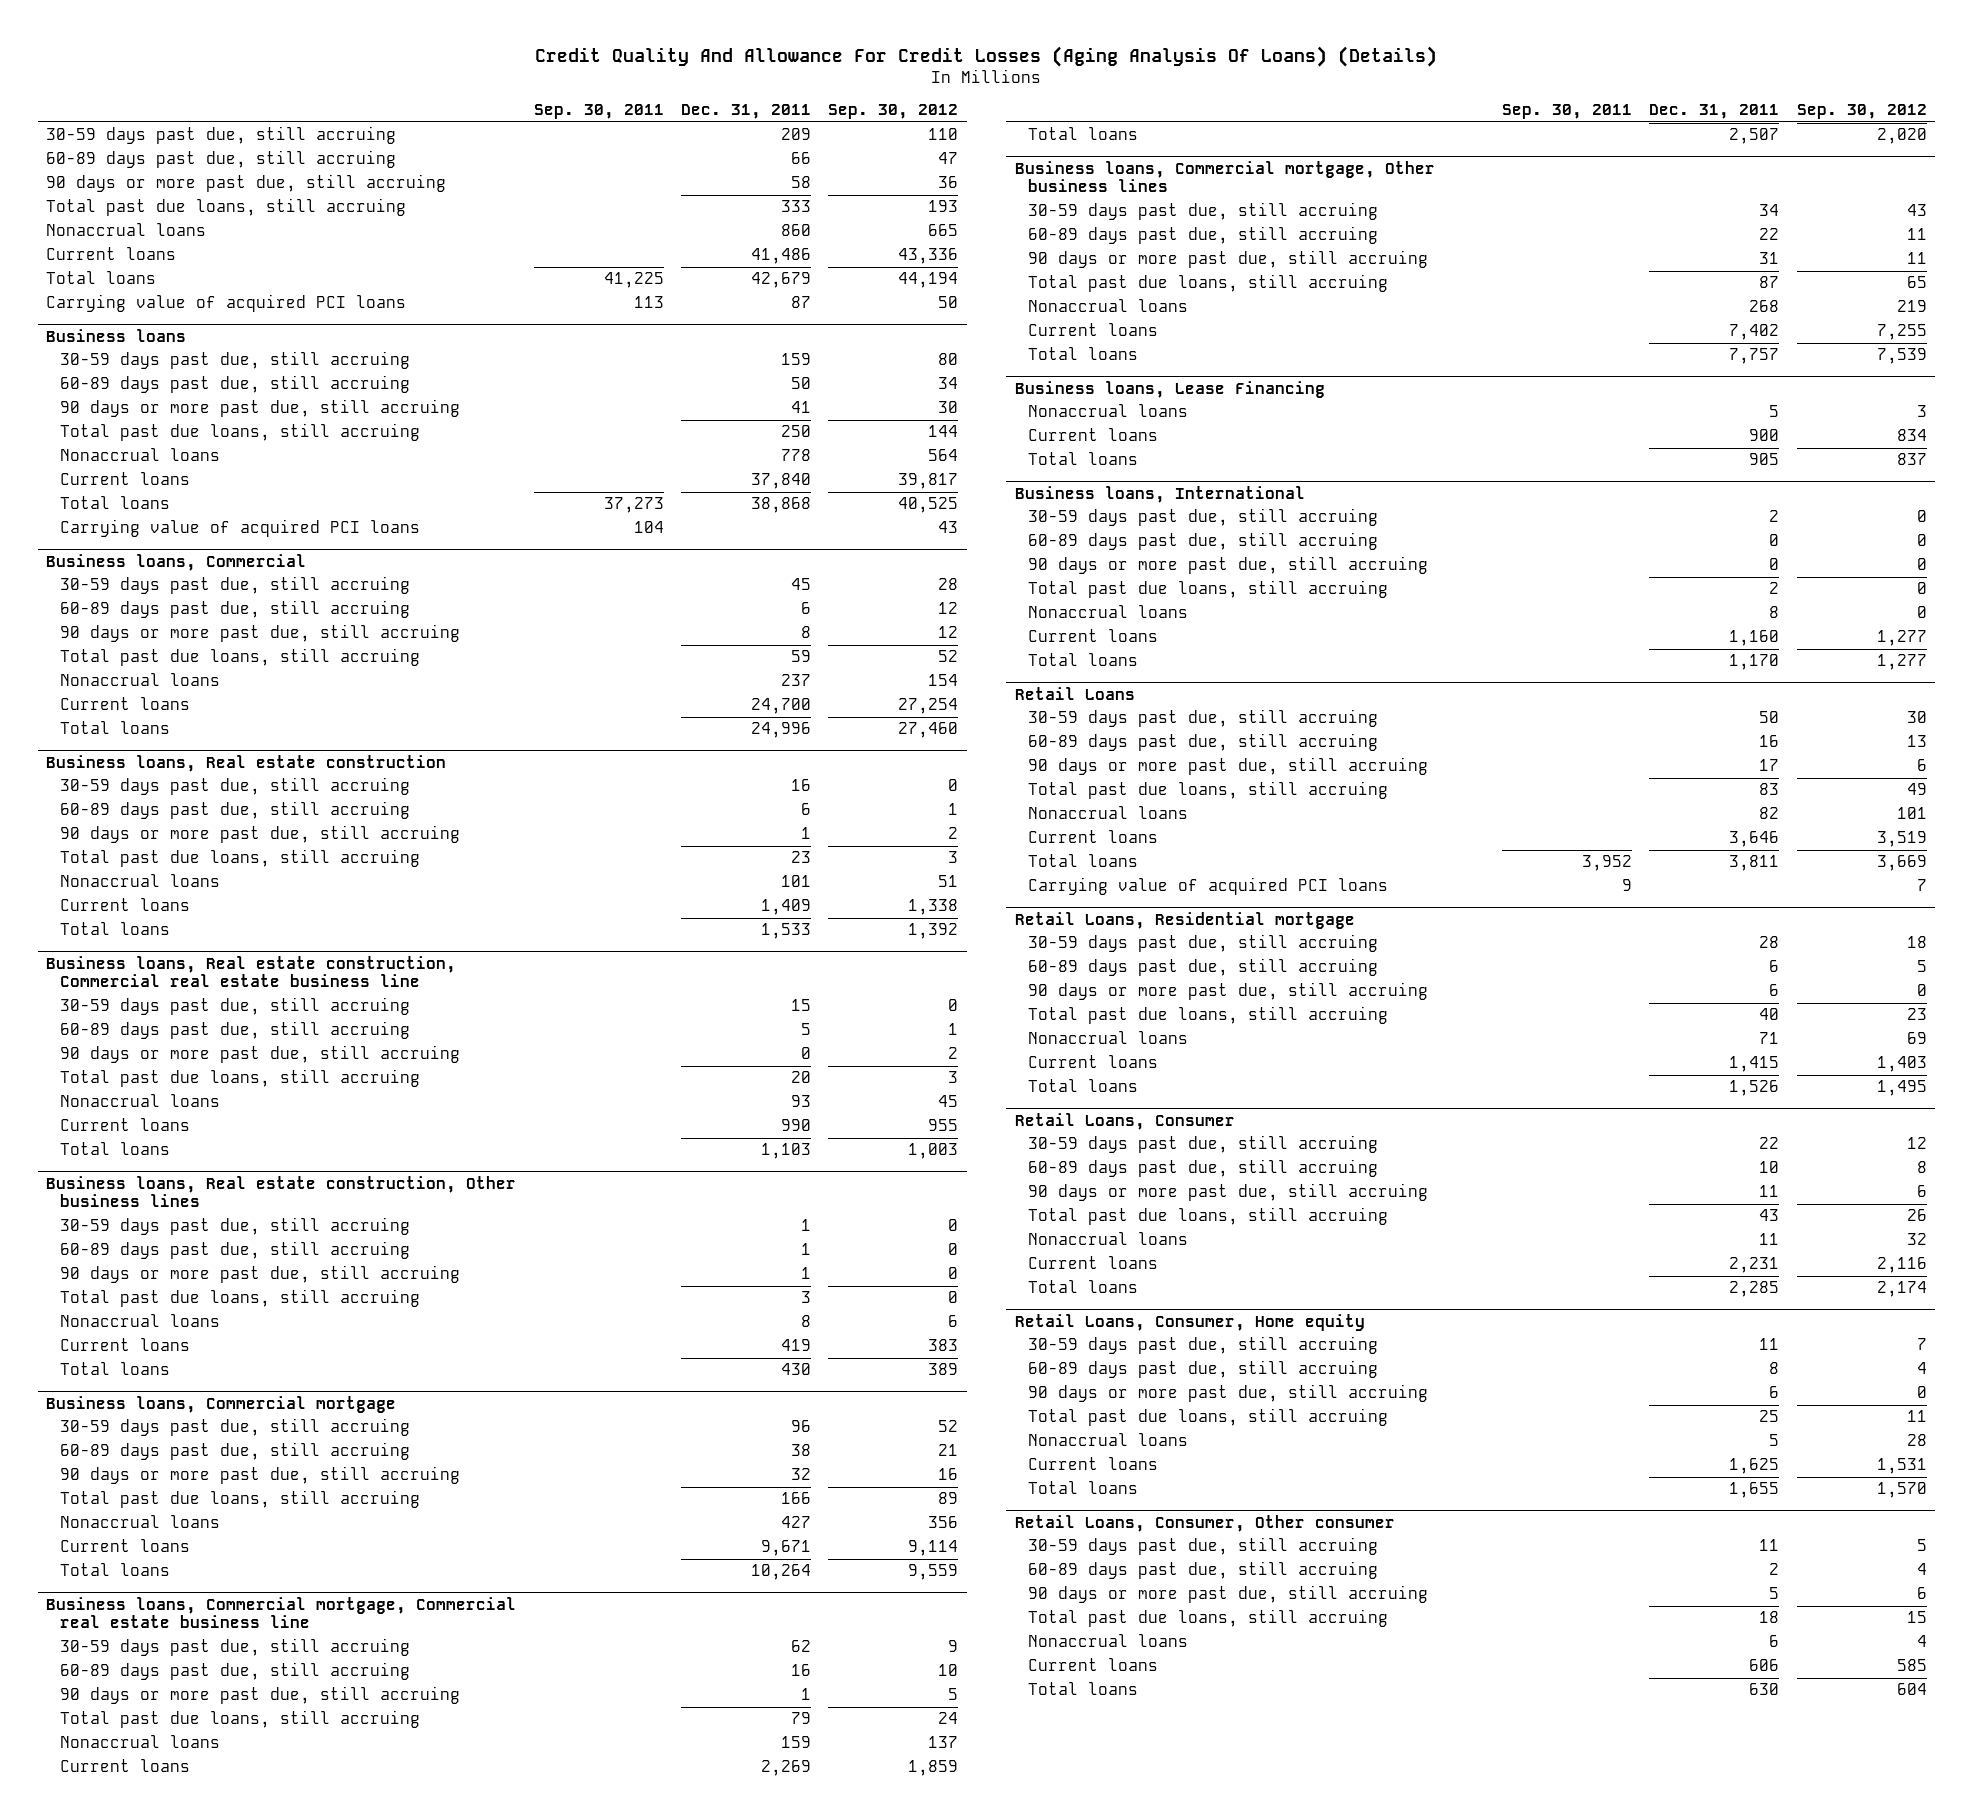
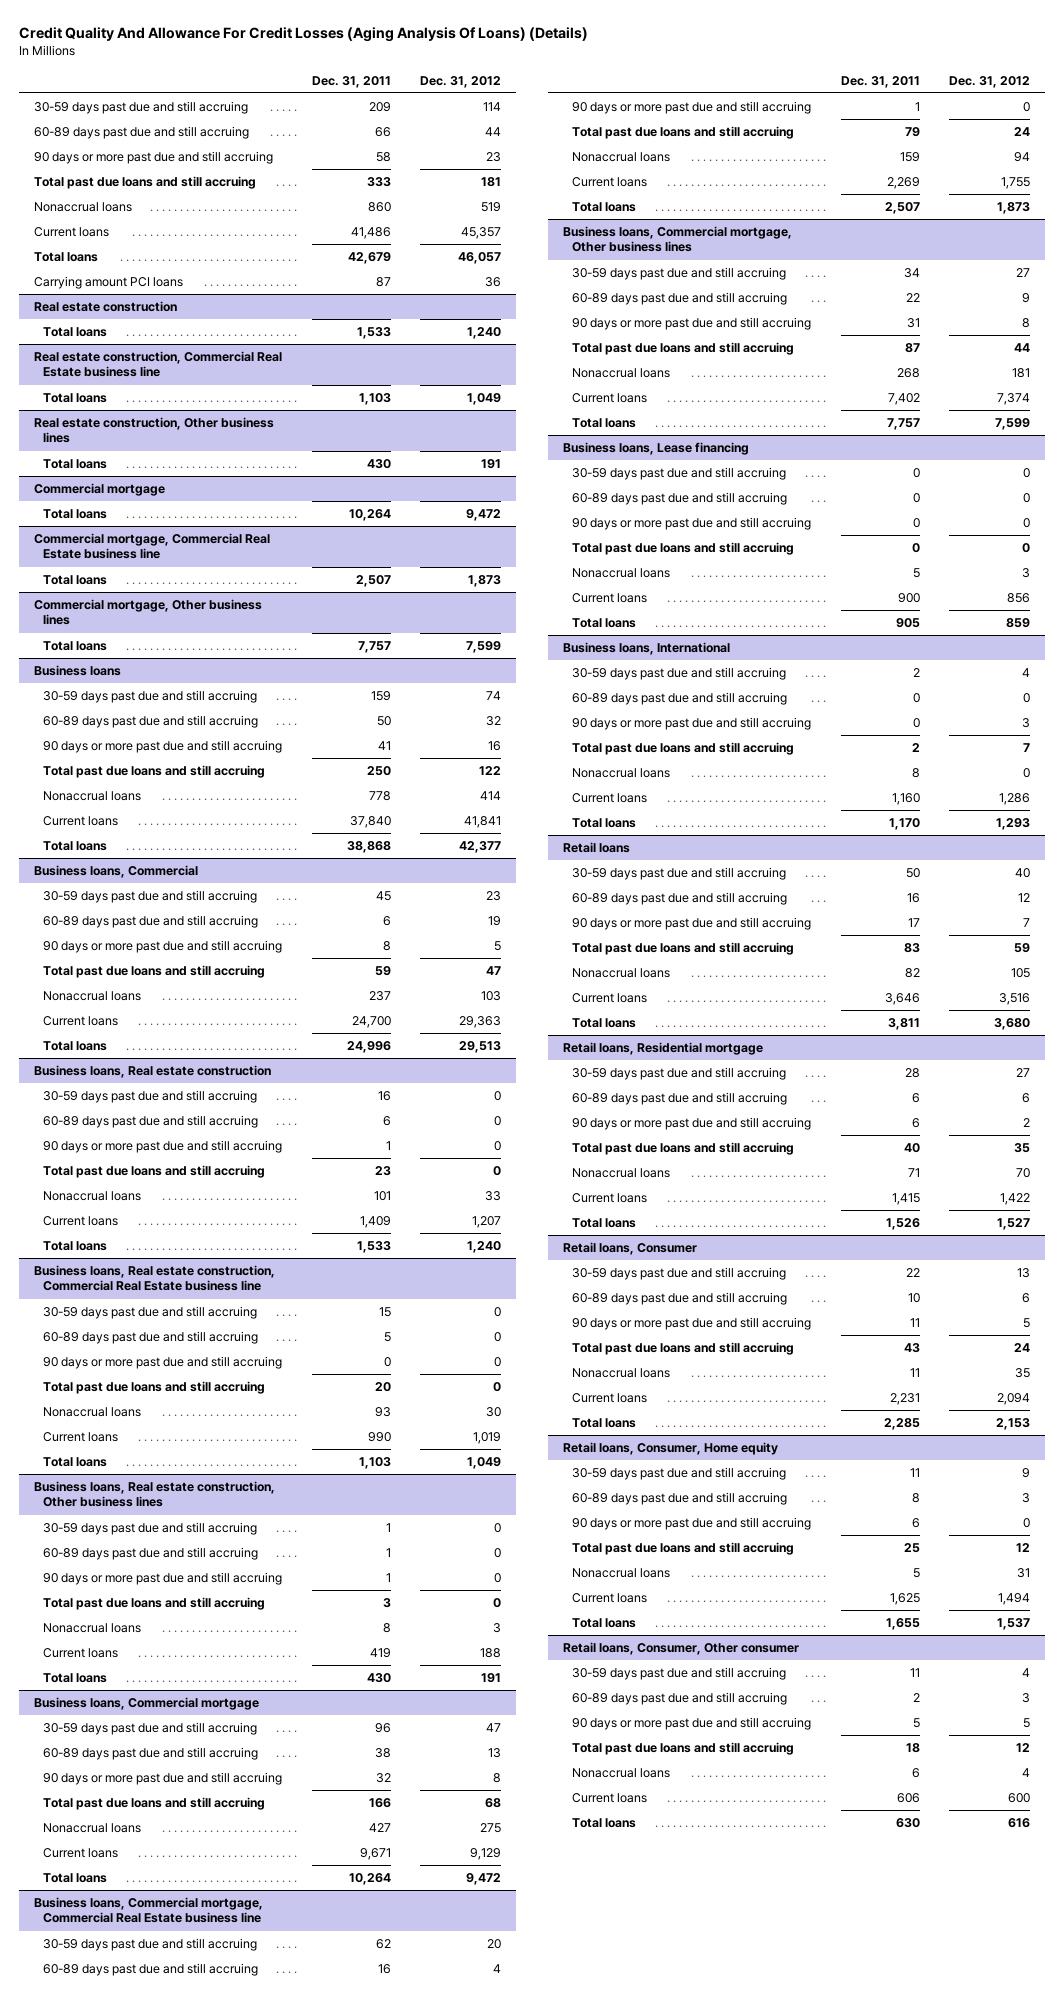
- | Sep. 30, 2011 | Dec. 31, 2011 | Sep. 30, 2012
+ | Dec. 31, 2011 | Dec. 31, 2012
- 30-59 days past due, still accruing | | 209 | 110
- 60-89 days past due, still accruing | | 66 | 47
- 90 days or more past due, still accruing | | 58 | 36
- Total past due loans, still accruing | | 333 | 193
+ 30-59 days past due and still accruing | 209 | 114
+ 60-89 days past due and still accruing | 66 | 44
+ 90 days or more past due and still accruing | 58 | 23
+ Total past due loans and still accruing | 333 | 181
- Carrying value of acquired PCI loans | 113 | 87 | 50
+ Carrying amount PCI loans | 87 | 36
+ Real estate construction
+ Total loans | 1,533 | 1,240
+ Real estate construction, Commercial Real Estate business line
+ Total loans | 1,103 | 1,049
+ Real estate construction, Other business lines
+ Total loans | 430 | 191
+ Commercial mortgage
+ Total loans | 10,264 | 9,472
+ Commercial mortgage, Commercial Real Estate business line
+ Total loans | 2,507 | 1,873
+ Commercial mortgage, Other business lines
+ Total loans | 7,757 | 7,599
@ Business loans
- 30-59 days past due, still accruing | | 159 | 80
- 60-89 days past due, still accruing | | 50 | 34
- 90 days or more past due, still accruing | | 41 | 30
- Total past due loans, still accruing | | 250 | 144
+ 30-59 days past due and still accruing | 159 | 74
+ 60-89 days past due and still accruing | 50 | 32
+ 90 days or more past due and still accruing | 41 | 16
+ Total past due loans and still accruing | 250 | 122
- Carrying value of acquired PCI loans | 104 | | 43
@ Business loans, Commercial
- 30-59 days past due, still accruing | | 45 | 28
- 60-89 days past due, still accruing | | 6 | 12
- 90 days or more past due, still accruing | | 8 | 12
- Total past due loans, still accruing | | 59 | 52
+ 30-59 days past due and still accruing | 45 | 23
+ 60-89 days past due and still accruing | 6 | 19
+ 90 days or more past due and still accruing | 8 | 5
+ Total past due loans and still accruing | 59 | 47
@ Business loans, Real estate construction
- 30-59 days past due, still accruing | | 16 | 0
- 60-89 days past due, still accruing | | 6 | 1
- 90 days or more past due, still accruing | | 1 | 2
- Total past due loans, still accruing | | 23 | 3
+ 30-59 days past due and still accruing | 16 | 0
+ 60-89 days past due and still accruing | 6 | 0
+ 90 days or more past due and still accruing | 1 | 0
+ Total past due loans and still accruing | 23 | 0
- Business loans, Real estate construction, Commercial real estate business line
- 30-59 days past due, still accruing | | 15 | 0
- 60-89 days past due, still accruing | | 5 | 1
- 90 days or more past due, still accruing | | 0 | 2
- Total past due loans, still accruing | | 20 | 3
+ Business loans, Real estate construction, Commercial Real Estate business line
+ 30-59 days past due and still accruing | 15 | 0
+ 60-89 days past due and still accruing | 5 | 0
+ 90 days or more past due and still accruing | 0 | 0
+ Total past due loans and still accruing | 20 | 0
@ Business loans, Real estate construction, Other business lines
- 30-59 days past due, still accruing | | 1 | 0
- 60-89 days past due, still accruing | | 1 | 0
- 90 days or more past due, still accruing | | 1 | 0
- Total past due loans, still accruing | | 3 | 0
+ 30-59 days past due and still accruing | 1 | 0
+ 60-89 days past due and still accruing | 1 | 0
+ 90 days or more past due and still accruing | 1 | 0
+ Total past due loans and still accruing | 3 | 0
@ Business loans, Commercial mortgage
- 30-59 days past due, still accruing | | 96 | 52
- 60-89 days past due, still accruing | | 38 | 21
- 90 days or more past due, still accruing | | 32 | 16
- Total past due loans, still accruing | | 166 | 89
+ 30-59 days past due and still accruing | 96 | 47
+ 60-89 days past due and still accruing | 38 | 13
+ 90 days or more past due and still accruing | 32 | 8
+ Total past due loans and still accruing | 166 | 68
- Business loans, Commercial mortgage, Commercial real estate business line
- 30-59 days past due, still accruing | | 62 | 9
- 60-89 days past due, still accruing | | 16 | 10
- 90 days or more past due, still accruing | | 1 | 5
- Total past due loans, still accruing | | 79 | 24
+ Business loans, Commercial mortgage, Commercial Real Estate business line
+ 30-59 days past due and still accruing | 62 | 20
+ 60-89 days past due and still accruing | 16 | 4
+ 90 days or more past due and still accruing | 1 | 0
+ Total past due loans and still accruing | 79 | 24
@ Business loans, Commercial mortgage, Other business lines
- 30-59 days past due, still accruing | | 34 | 43
- 60-89 days past due, still accruing | | 22 | 11
- 90 days or more past due, still accruing | | 31 | 11
- Total past due loans, still accruing | | 87 | 65
+ 30-59 days past due and still accruing | 34 | 27
+ 60-89 days past due and still accruing | 22 | 9
+ 90 days or more past due and still accruing | 31 | 8
+ Total past due loans and still accruing | 87 | 44
- Business loans, Lease Financing
+ Business loans, Lease financing
+ 30-59 days past due and still accruing | 0 | 0
+ 60-89 days past due and still accruing | 0 | 0
+ 90 days or more past due and still accruing | 0 | 0
+ Total past due loans and still accruing | 0 | 0
@ Business loans, International
- 30-59 days past due, still accruing | | 2 | 0
- 60-89 days past due, still accruing | | 0 | 0
- 90 days or more past due, still accruing | | 0 | 0
- Total past due loans, still accruing | | 2 | 0
+ 30-59 days past due and still accruing | 2 | 4
+ 60-89 days past due and still accruing | 0 | 0
+ 90 days or more past due and still accruing | 0 | 3
+ Total past due loans and still accruing | 2 | 7
- Retail Loans
- 30-59 days past due, still accruing | | 50 | 30
- 60-89 days past due, still accruing | | 16 | 13
- 90 days or more past due, still accruing | | 17 | 6
- Total past due loans, still accruing | | 83 | 49
+ Retail loans
+ 30-59 days past due and still accruing | 50 | 40
+ 60-89 days past due and still accruing | 16 | 12
+ 90 days or more past due and still accruing | 17 | 7
+ Total past due loans and still accruing | 83 | 59
- Carrying value of acquired PCI loans | 9 | | 7
- Retail Loans, Residential mortgage
- 30-59 days past due, still accruing | | 28 | 18
- 60-89 days past due, still accruing | | 6 | 5
- 90 days or more past due, still accruing | | 6 | 0
- Total past due loans, still accruing | | 40 | 23
+ Retail loans, Residential mortgage
+ 30-59 days past due and still accruing | 28 | 27
+ 60-89 days past due and still accruing | 6 | 6
+ 90 days or more past due and still accruing | 6 | 2
+ Total past due loans and still accruing | 40 | 35
- Retail Loans, Consumer
- 30-59 days past due, still accruing | | 22 | 12
- 60-89 days past due, still accruing | | 10 | 8
- 90 days or more past due, still accruing | | 11 | 6
- Total past due loans, still accruing | | 43 | 26
+ Retail loans, Consumer
+ 30-59 days past due and still accruing | 22 | 13
+ 60-89 days past due and still accruing | 10 | 6
+ 90 days or more past due and still accruing | 11 | 5
+ Total past due loans and still accruing | 43 | 24
- Retail Loans, Consumer, Home equity
- 30-59 days past due, still accruing | | 11 | 7
- 60-89 days past due, still accruing | | 8 | 4
- 90 days or more past due, still accruing | | 6 | 0
- Total past due loans, still accruing | | 25 | 11
+ Retail loans, Consumer, Home equity
+ 30-59 days past due and still accruing | 11 | 9
+ 60-89 days past due and still accruing | 8 | 3
+ 90 days or more past due and still accruing | 6 | 0
+ Total past due loans and still accruing | 25 | 12
- Retail Loans, Consumer, Other consumer
- 30-59 days past due, still accruing | | 11 | 5
- 60-89 days past due, still accruing | | 2 | 4
- 90 days or more past due, still accruing | | 5 | 6
- Total past due loans, still accruing | | 18 | 15
+ Retail loans, Consumer, Other consumer
+ 30-59 days past due and still accruing | 11 | 4
+ 60-89 days past due and still accruing | 2 | 3
+ 90 days or more past due and still accruing | 5 | 5
+ Total past due loans and still accruing | 18 | 12

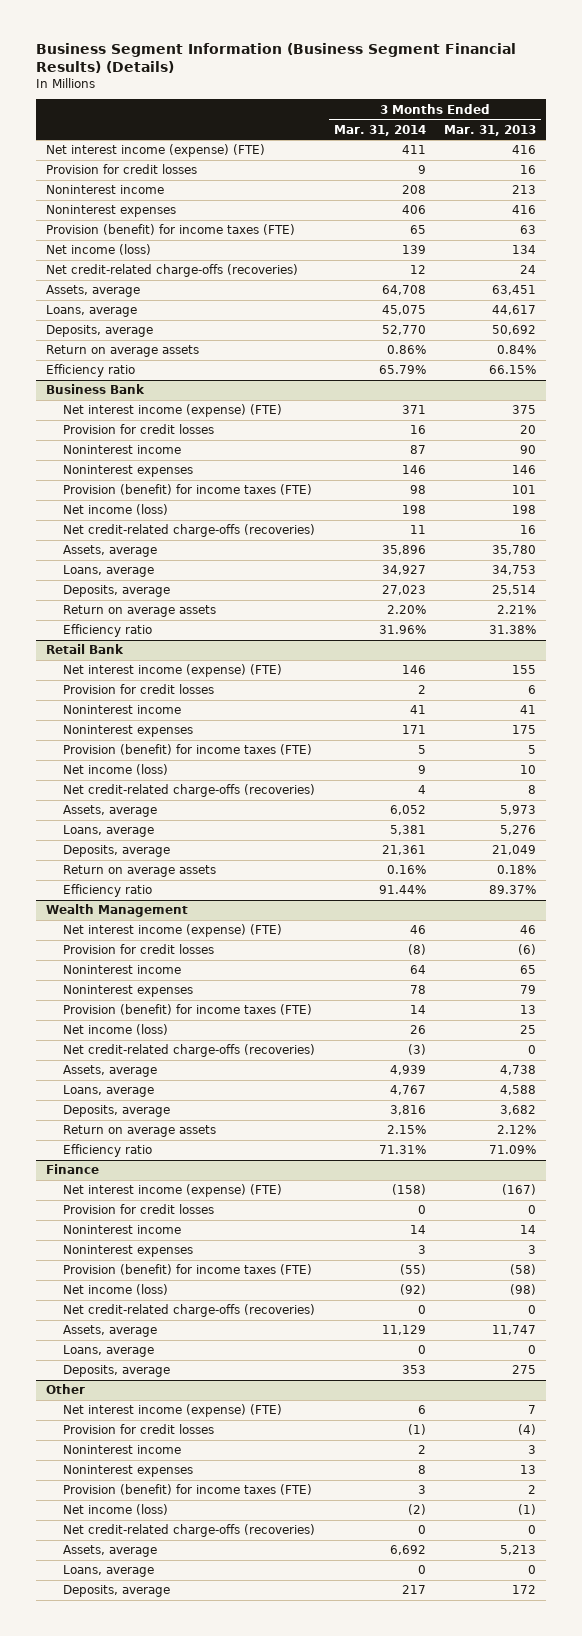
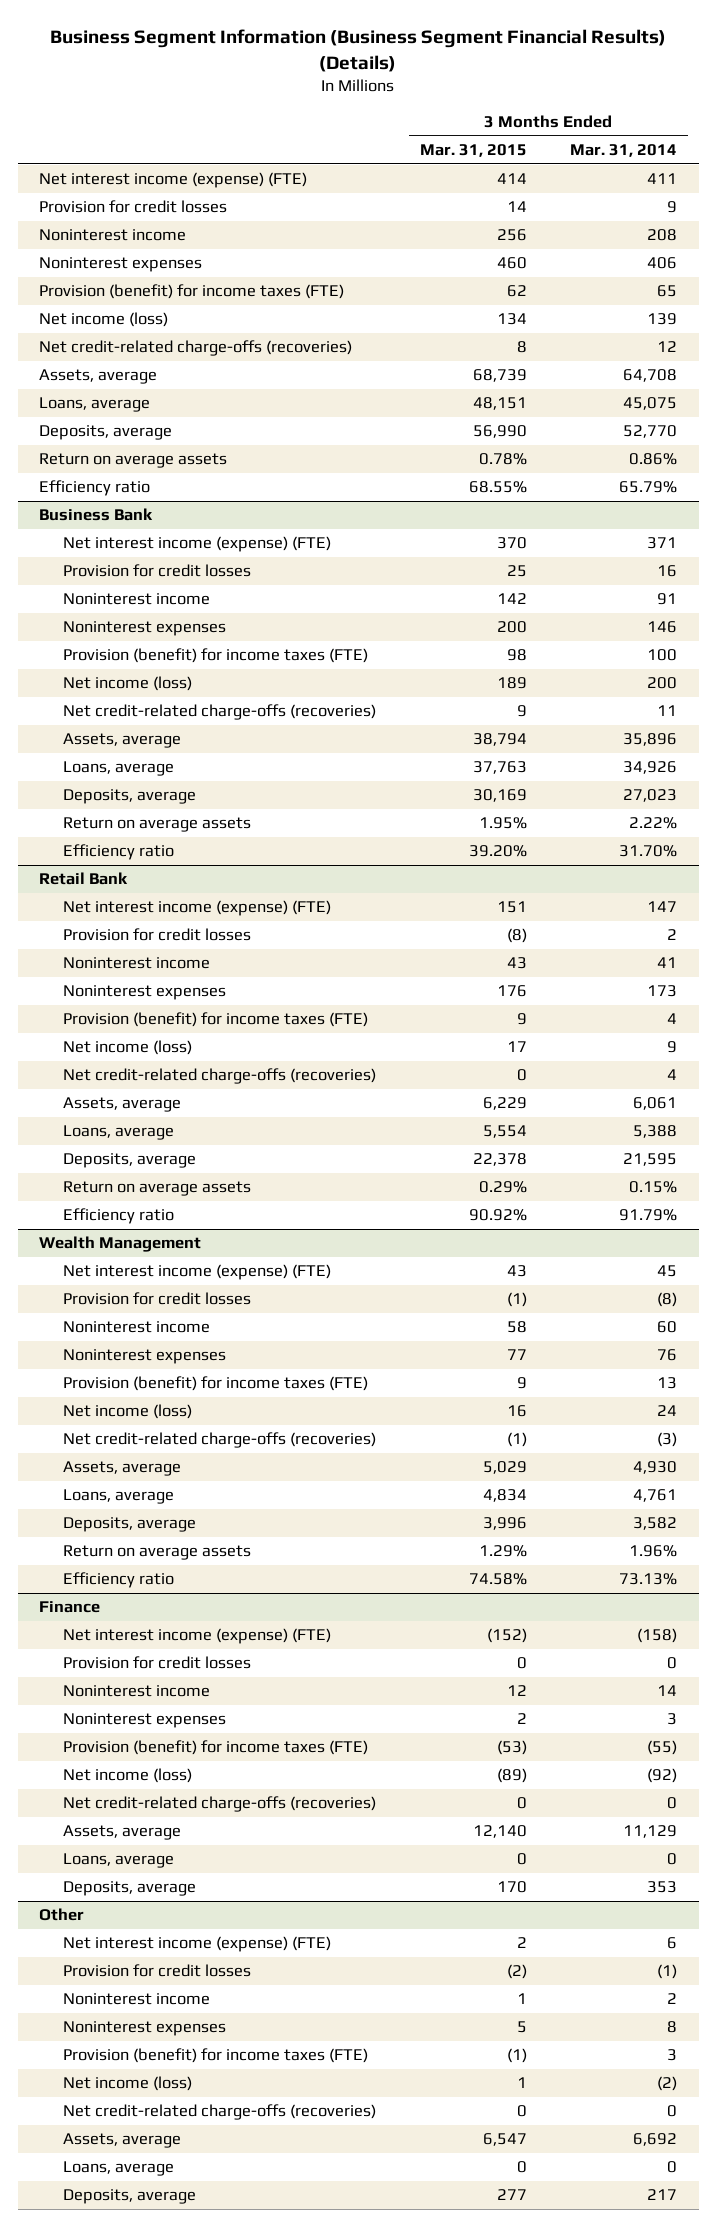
- | 3 Months Ended Mar. 31, 2014 | 3 Months Ended Mar. 31, 2013
+ | 3 Months Ended Mar. 31, 2015 | 3 Months Ended Mar. 31, 2014
@ Business Bank
- Noninterest income | 87 | 90
+ Noninterest income | 142 | 91
- Provision (benefit) for income taxes (FTE) | 98 | 101
- Net income (loss) | 198 | 198
+ Provision (benefit) for income taxes (FTE) | 98 | 100
+ Net income (loss) | 189 | 200
- Loans, average | 34,927 | 34,753
+ Loans, average | 37,763 | 34,926
- Return on average assets | 2.20% | 2.21%
- Efficiency ratio | 31.96% | 31.38%
+ Return on average assets | 1.95% | 2.22%
+ Efficiency ratio | 39.20% | 31.70%
@ Retail Bank
- Net interest income (expense) (FTE) | 146 | 155
+ Net interest income (expense) (FTE) | 151 | 147
- Noninterest expenses | 171 | 175
- Provision (benefit) for income taxes (FTE) | 5 | 5
+ Noninterest expenses | 176 | 173
+ Provision (benefit) for income taxes (FTE) | 9 | 4
- Assets, average | 6,052 | 5,973
- Loans, average | 5,381 | 5,276
- Deposits, average | 21,361 | 21,049
- Return on average assets | 0.16% | 0.18%
- Efficiency ratio | 91.44% | 89.37%
+ Assets, average | 6,229 | 6,061
+ Loans, average | 5,554 | 5,388
+ Deposits, average | 22,378 | 21,595
+ Return on average assets | 0.29% | 0.15%
+ Efficiency ratio | 90.92% | 91.79%
@ Wealth Management
- Net interest income (expense) (FTE) | 46 | 46
+ Net interest income (expense) (FTE) | 43 | 45
- Noninterest income | 64 | 65
- Noninterest expenses | 78 | 79
- Provision (benefit) for income taxes (FTE) | 14 | 13
- Net income (loss) | 26 | 25
+ Noninterest income | 58 | 60
+ Noninterest expenses | 77 | 76
+ Provision (benefit) for income taxes (FTE) | 9 | 13
+ Net income (loss) | 16 | 24
- Assets, average | 4,939 | 4,738
- Loans, average | 4,767 | 4,588
- Deposits, average | 3,816 | 3,682
- Return on average assets | 2.15% | 2.12%
- Efficiency ratio | 71.31% | 71.09%
+ Assets, average | 5,029 | 4,930
+ Loans, average | 4,834 | 4,761
+ Deposits, average | 3,996 | 3,582
+ Return on average assets | 1.29% | 1.96%
+ Efficiency ratio | 74.58% | 73.13%

